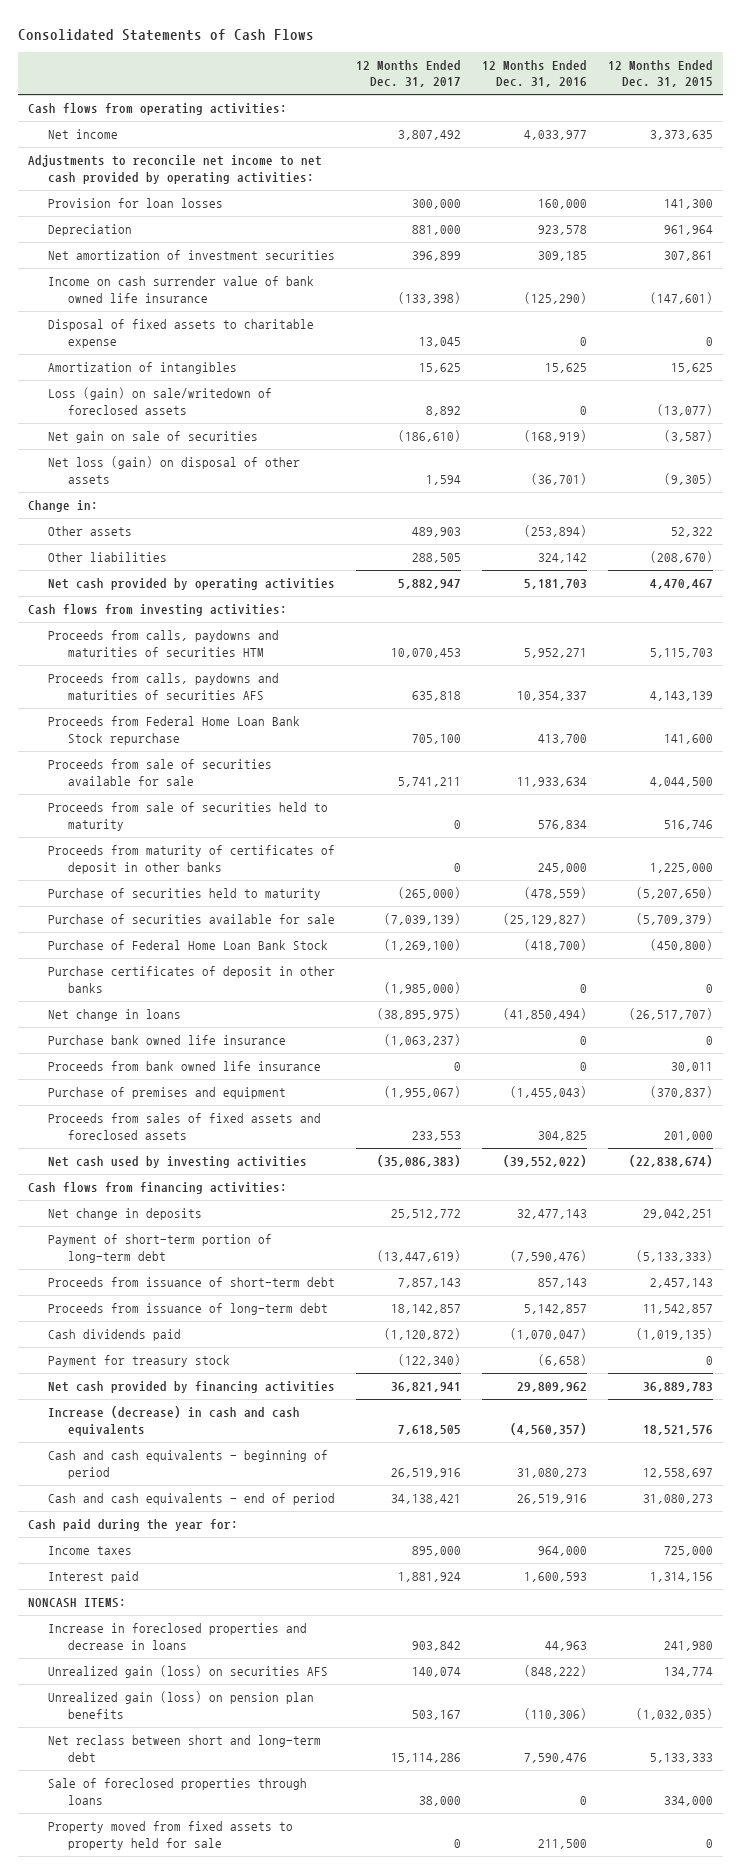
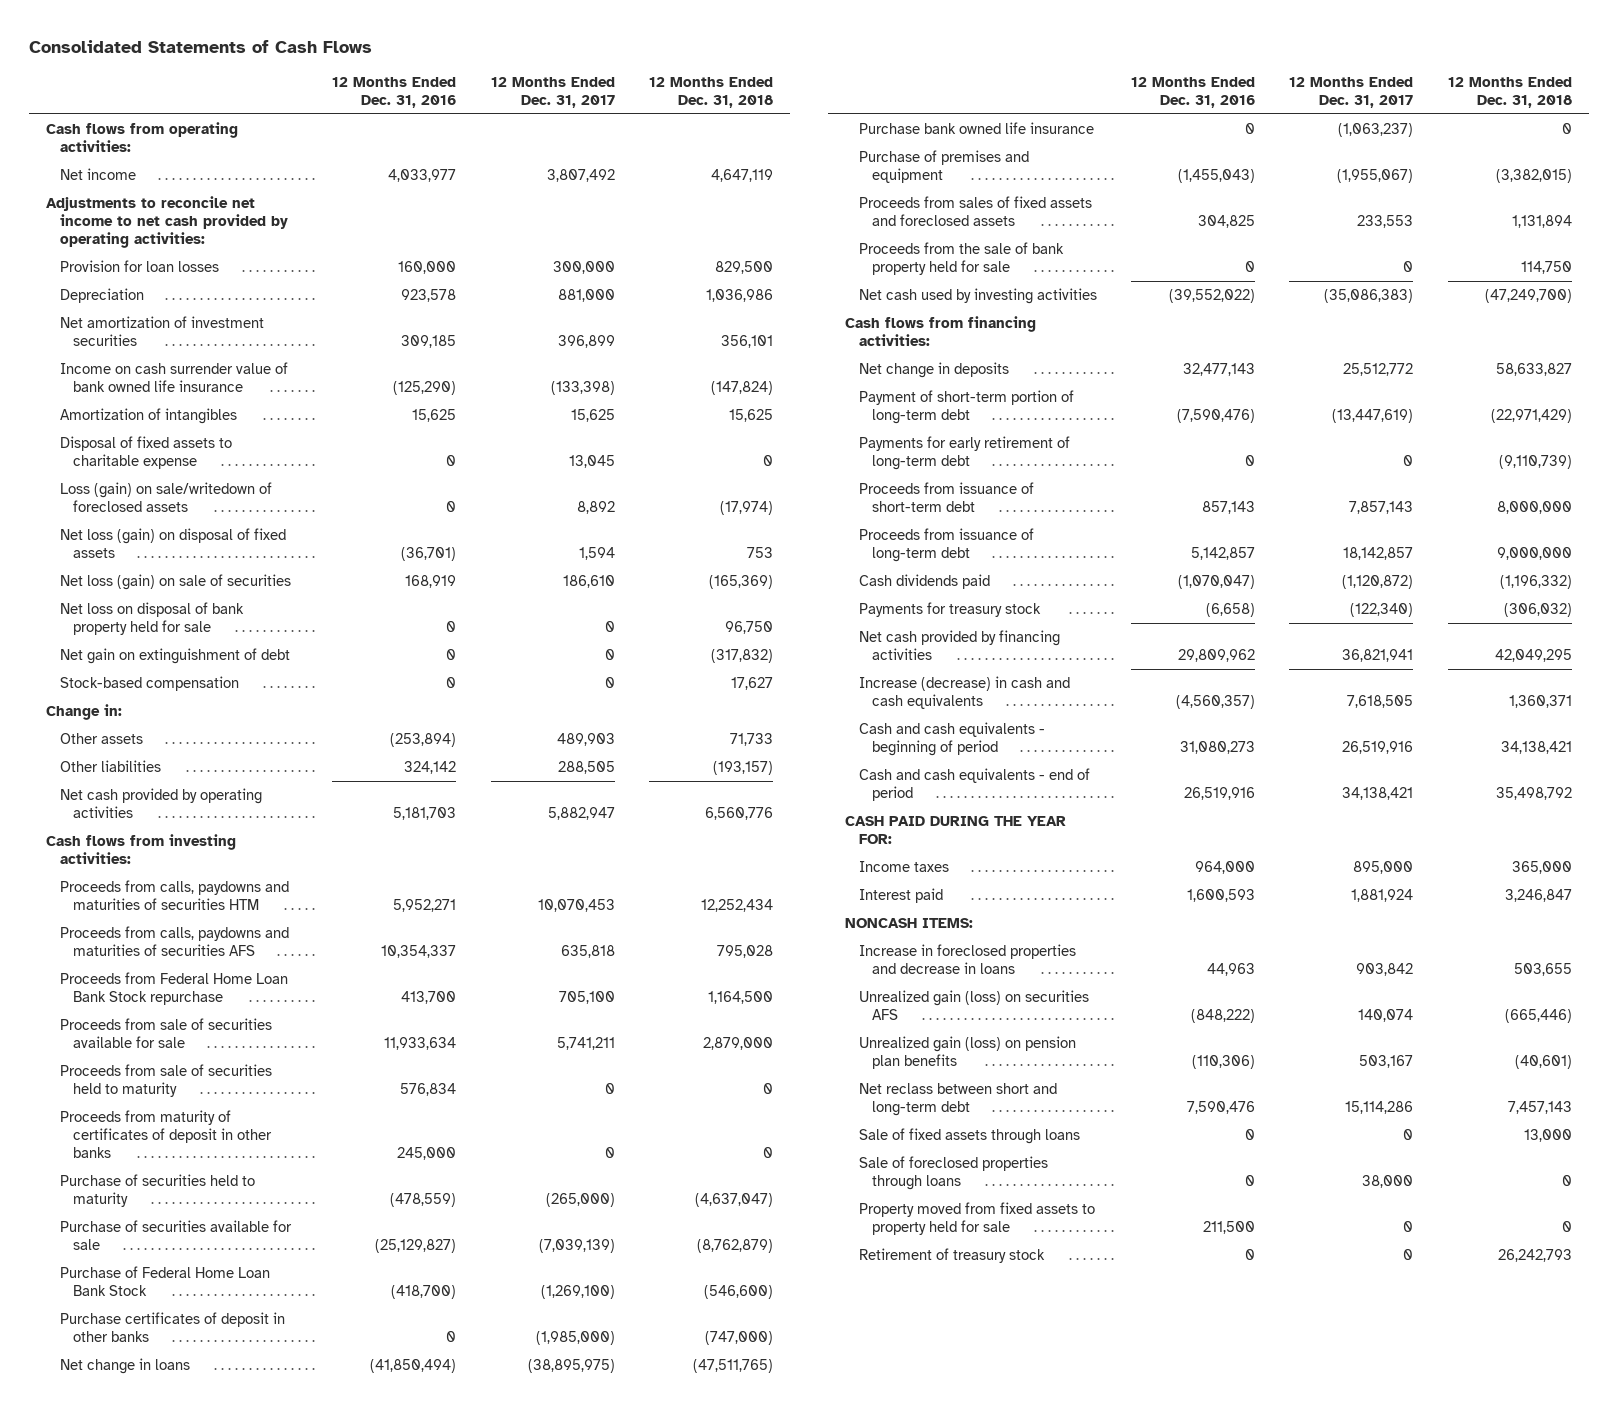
- | 12 Months Ended Dec. 31, 2017 | 12 Months Ended Dec. 31, 2016 | 12 Months Ended Dec. 31, 2015
+ | 12 Months Ended Dec. 31, 2016 | 12 Months Ended Dec. 31, 2017 | 12 Months Ended Dec. 31, 2018
moved down: Disposal of fixed assets to charitable expense | 0 | 13,045 | 0
- Net gain on sale of securities | (186,610) | (168,919) | (3,587)
- Net loss (gain) on disposal of other assets | 1,594 | (36,701) | (9,305)
+ Net loss (gain) on disposal of fixed assets | (36,701) | 1,594 | 753
+ Net loss (gain) on sale of securities | 168,919 | 186,610 | (165,369)
+ Net loss on disposal of bank property held for sale | 0 | 0 | 96,750
+ Net gain on extinguishment of debt | 0 | 0 | (317,832)
+ Stock-based compensation | 0 | 0 | 17,627
- Proceeds from bank owned life insurance | 0 | 0 | 30,011
+ Proceeds from the sale of bank property held for sale | 0 | 0 | 114,750
+ Payments for early retirement of long-term debt | 0 | 0 | (9,110,739)
- Payment for treasury stock | (122,340) | (6,658) | 0
+ Payments for treasury stock | (6,658) | (122,340) | (306,032)
- Cash paid during the year for:
+ CASH PAID DURING THE YEAR FOR:
+ Sale of fixed assets through loans | 0 | 0 | 13,000
+ Retirement of treasury stock | 0 | 0 | 26,242,793

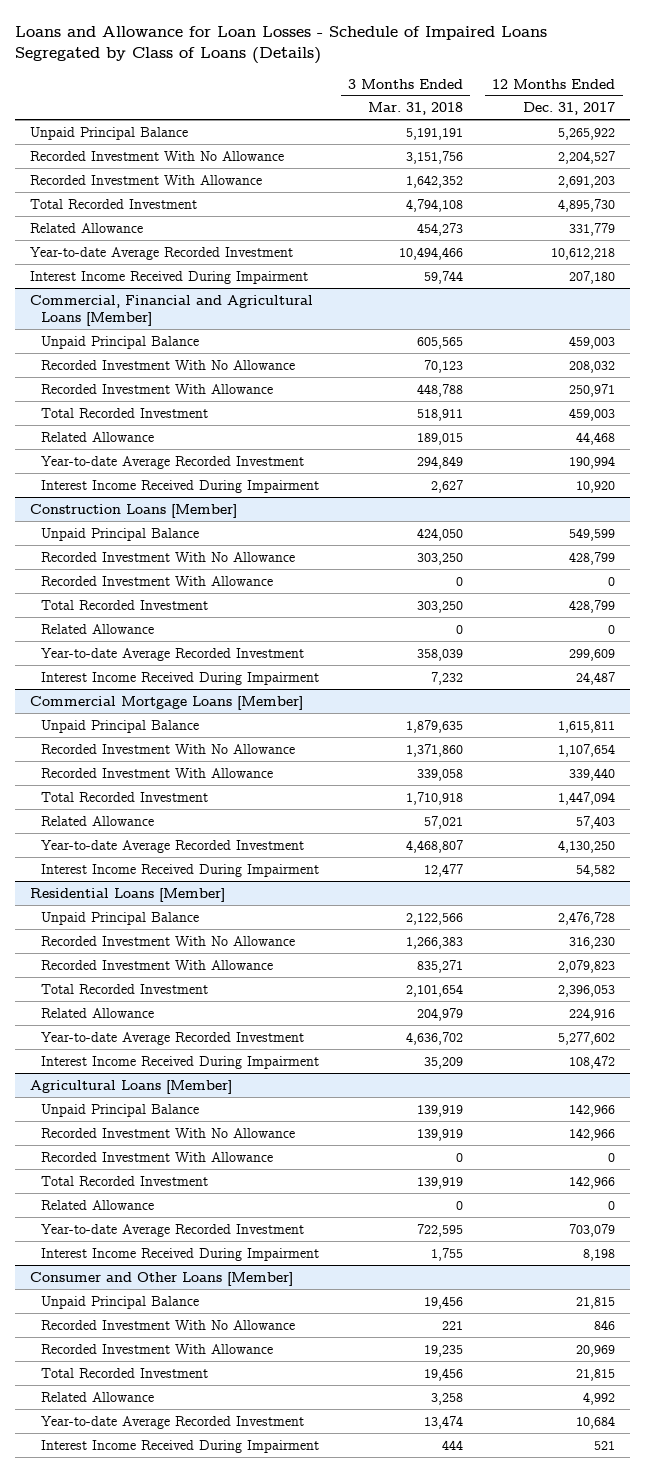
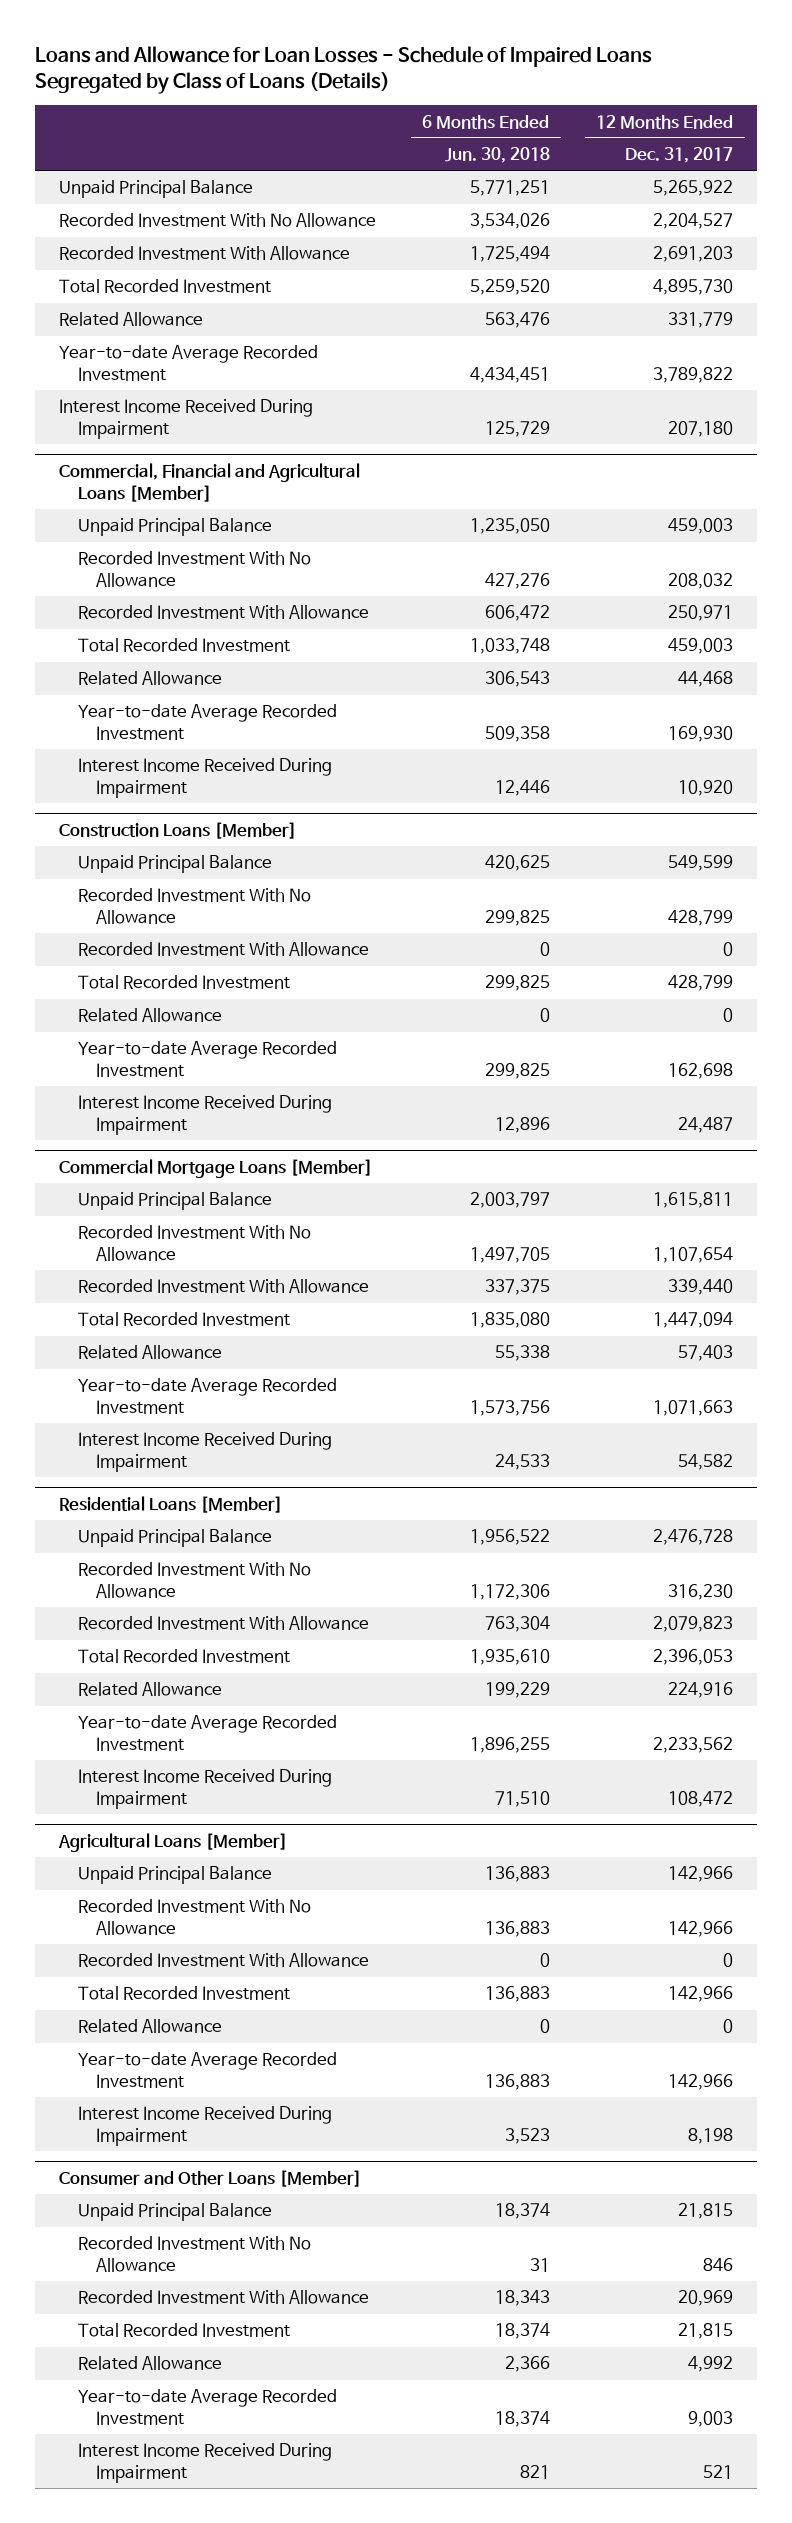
- | 3 Months Ended Mar. 31, 2018 | 12 Months Ended Dec. 31, 2017
+ | 6 Months Ended Jun. 30, 2018 | 12 Months Ended Dec. 31, 2017
- Year-to-date Average Recorded Investment | 10,494,466 | 10,612,218
+ Year-to-date Average Recorded Investment | 4,434,451 | 3,789,822
@ Commercial, Financial and Agricultural Loans [Member]
- Year-to-date Average Recorded Investment | 294,849 | 190,994
+ Year-to-date Average Recorded Investment | 509,358 | 169,930
@ Construction Loans [Member]
- Year-to-date Average Recorded Investment | 358,039 | 299,609
+ Year-to-date Average Recorded Investment | 299,825 | 162,698
@ Commercial Mortgage Loans [Member]
- Year-to-date Average Recorded Investment | 4,468,807 | 4,130,250
+ Year-to-date Average Recorded Investment | 1,573,756 | 1,071,663
@ Residential Loans [Member]
- Year-to-date Average Recorded Investment | 4,636,702 | 5,277,602
+ Year-to-date Average Recorded Investment | 1,896,255 | 2,233,562
@ Agricultural Loans [Member]
- Year-to-date Average Recorded Investment | 722,595 | 703,079
+ Year-to-date Average Recorded Investment | 136,883 | 142,966
@ Consumer and Other Loans [Member]
- Year-to-date Average Recorded Investment | 13,474 | 10,684
+ Year-to-date Average Recorded Investment | 18,374 | 9,003

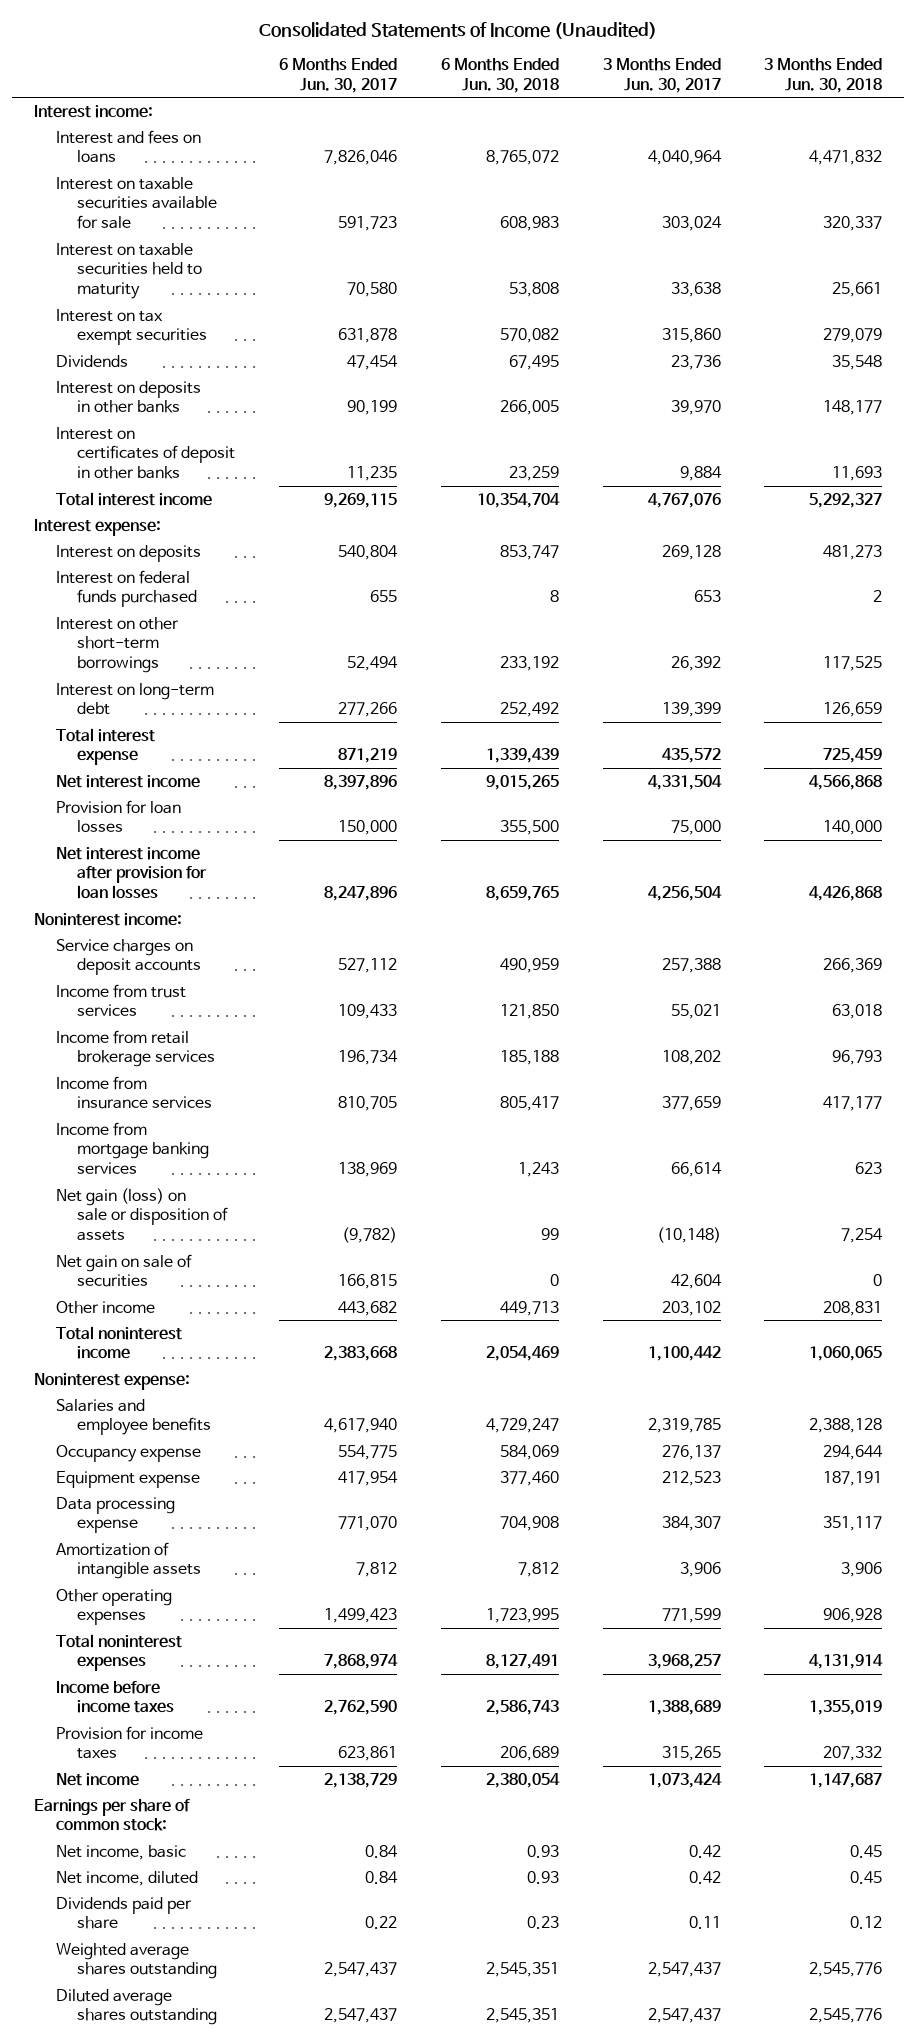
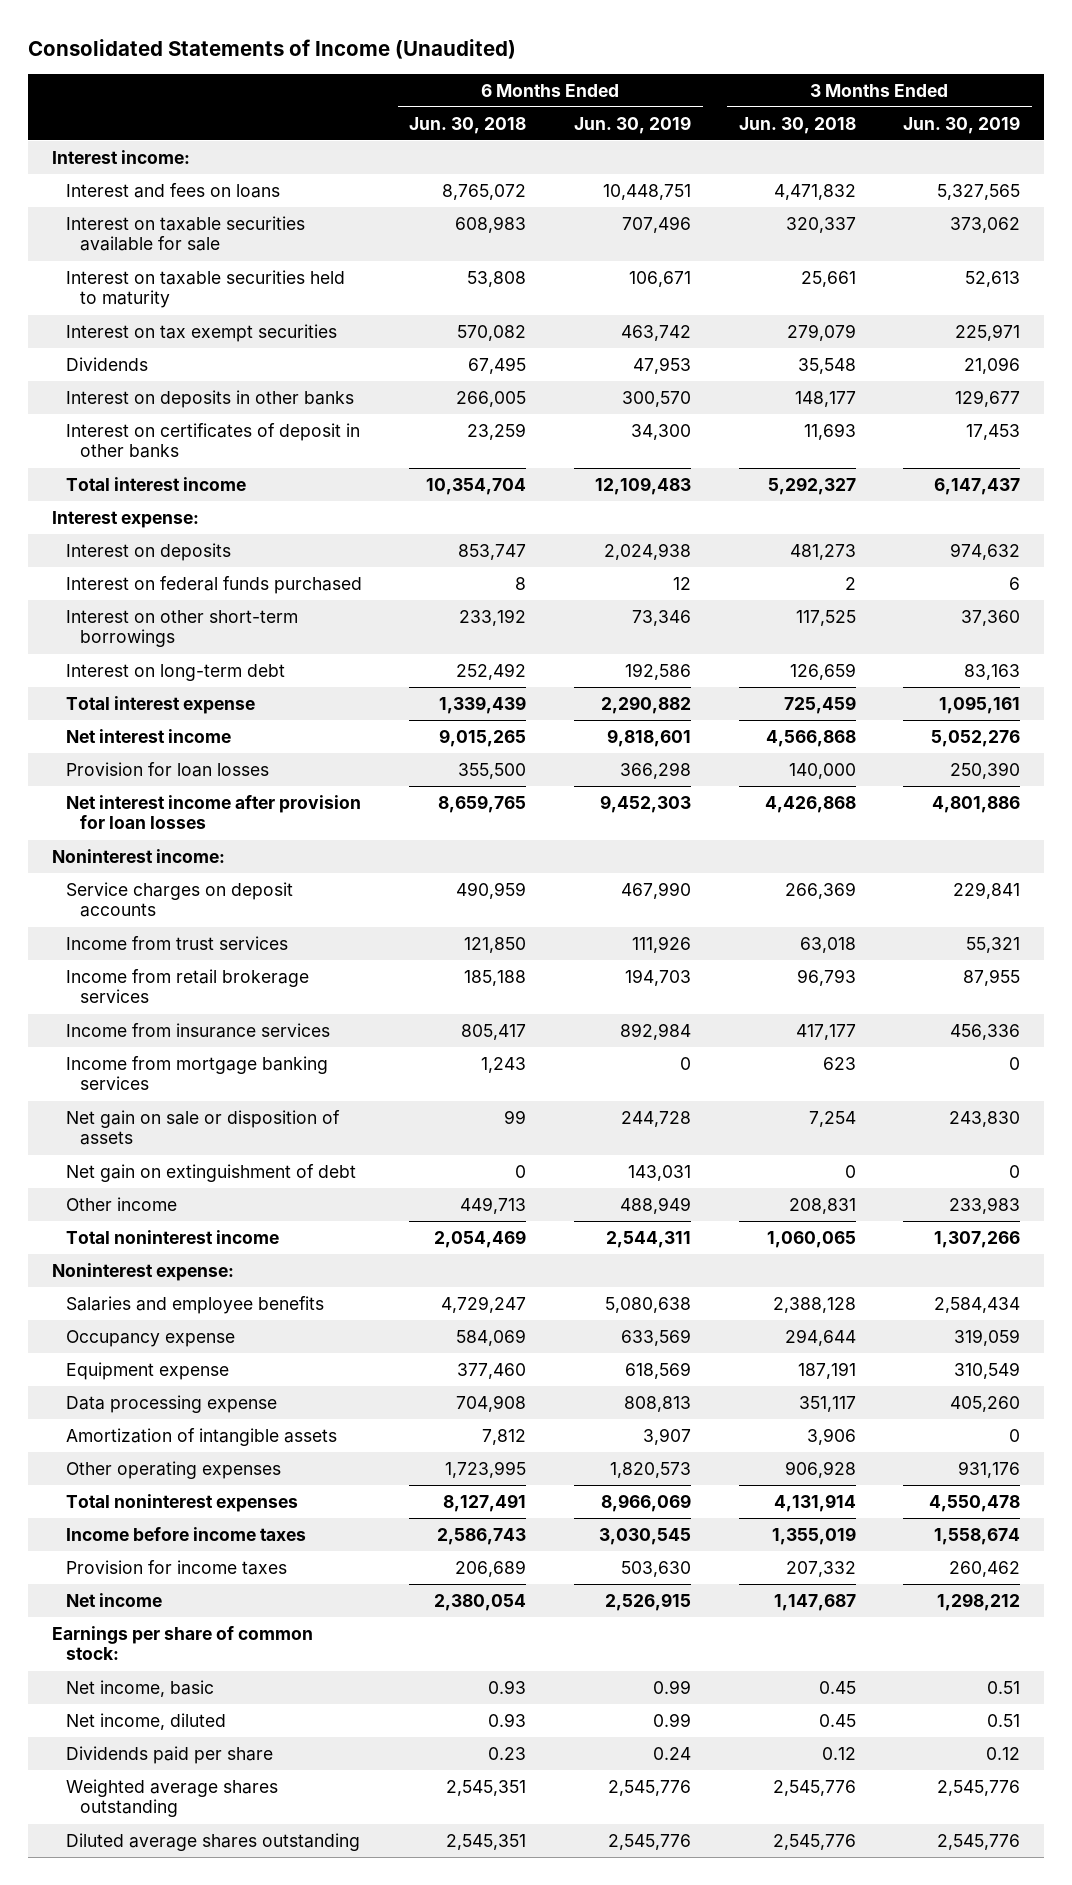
- | 6 Months Ended Jun. 30, 2017 | 6 Months Ended Jun. 30, 2018 | 3 Months Ended Jun. 30, 2017 | 3 Months Ended Jun. 30, 2018
+ | 6 Months Ended Jun. 30, 2018 | 6 Months Ended Jun. 30, 2019 | 3 Months Ended Jun. 30, 2018 | 3 Months Ended Jun. 30, 2019
- Net gain (loss) on sale or disposition of assets | (9,782) | 99 | (10,148) | 7,254
- Net gain on sale of securities | 166,815 | 0 | 42,604 | 0
+ Net gain on sale or disposition of assets | 99 | 244,728 | 7,254 | 243,830
+ Net gain on extinguishment of debt | 0 | 143,031 | 0 | 0

